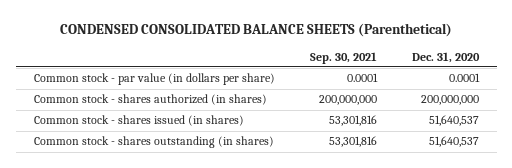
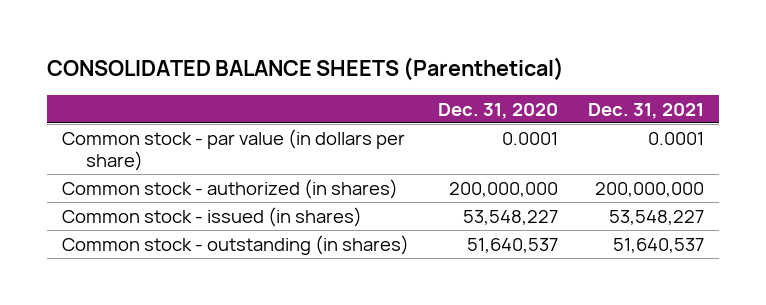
- CONDENSED CONSOLIDATED BALANCE SHEETS (Parenthetical)
+ CONSOLIDATED BALANCE SHEETS (Parenthetical)
- | Sep. 30, 2021 | Dec. 31, 2020
+ | Dec. 31, 2020 | Dec. 31, 2021
- Common stock - shares authorized (in shares) | 200,000,000 | 200,000,000
- Common stock - shares issued (in shares) | 53,301,816 | 51,640,537
- Common stock - shares outstanding (in shares) | 53,301,816 | 51,640,537
+ Common stock - authorized (in shares) | 200,000,000 | 200,000,000
+ Common stock - issued (in shares) | 53,548,227 | 53,548,227
+ Common stock - outstanding (in shares) | 51,640,537 | 51,640,537

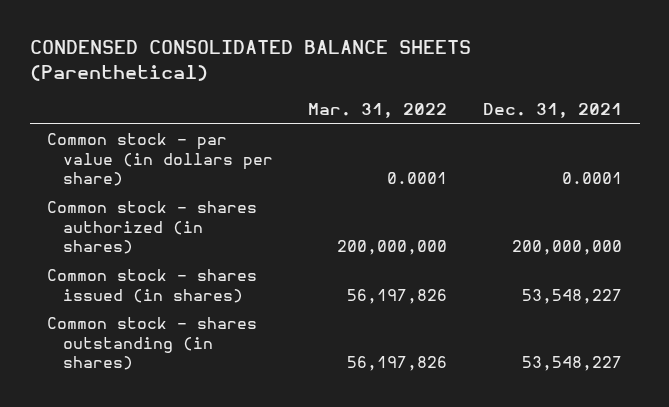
- CONSOLIDATED BALANCE SHEETS (Parenthetical)
+ CONDENSED CONSOLIDATED BALANCE SHEETS (Parenthetical)
- | Dec. 31, 2020 | Dec. 31, 2021
+ | Mar. 31, 2022 | Dec. 31, 2021
- Common stock - authorized (in shares) | 200,000,000 | 200,000,000
- Common stock - issued (in shares) | 53,548,227 | 53,548,227
- Common stock - outstanding (in shares) | 51,640,537 | 51,640,537
+ Common stock - shares authorized (in shares) | 200,000,000 | 200,000,000
+ Common stock - shares issued (in shares) | 56,197,826 | 53,548,227
+ Common stock - shares outstanding (in shares) | 56,197,826 | 53,548,227

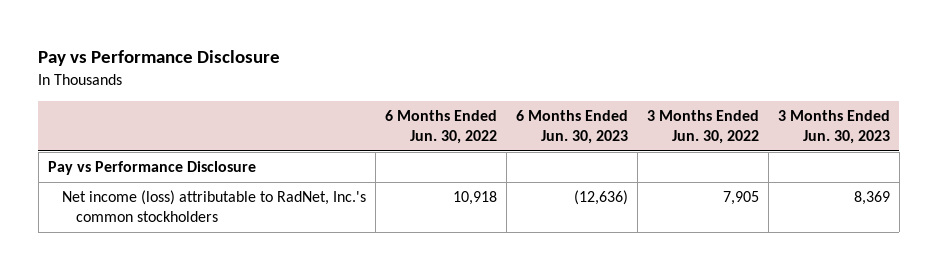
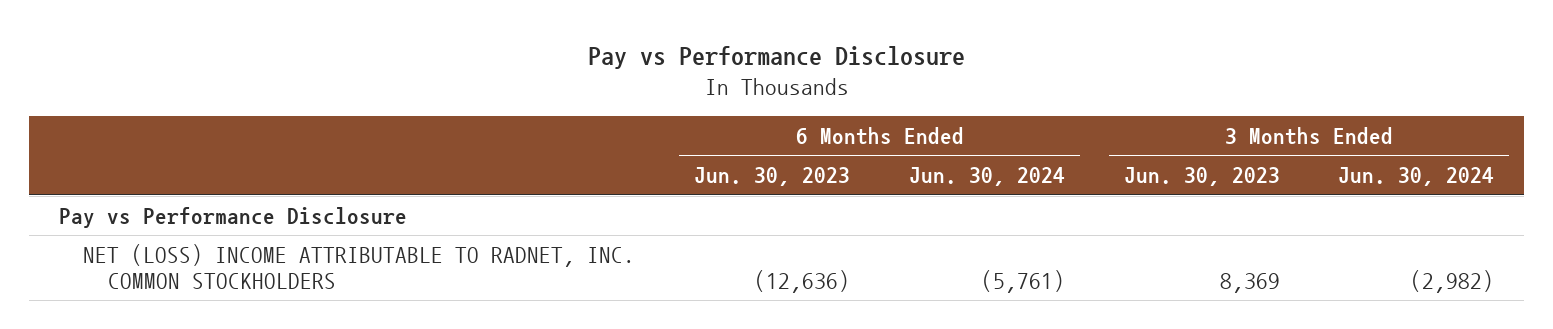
- | 6 Months Ended Jun. 30, 2022 | 6 Months Ended Jun. 30, 2023 | 3 Months Ended Jun. 30, 2022 | 3 Months Ended Jun. 30, 2023
+ | 6 Months Ended Jun. 30, 2023 | 6 Months Ended Jun. 30, 2024 | 3 Months Ended Jun. 30, 2023 | 3 Months Ended Jun. 30, 2024
- Net income (loss) attributable to RadNet, Inc.'s common stockholders | 10,918 | (12,636) | 7,905 | 8,369
+ NET (LOSS) INCOME ATTRIBUTABLE TO RADNET, INC. COMMON STOCKHOLDERS | (12,636) | (5,761) | 8,369 | (2,982)

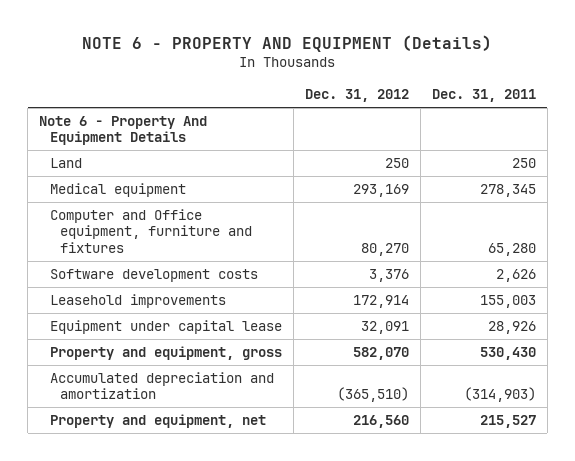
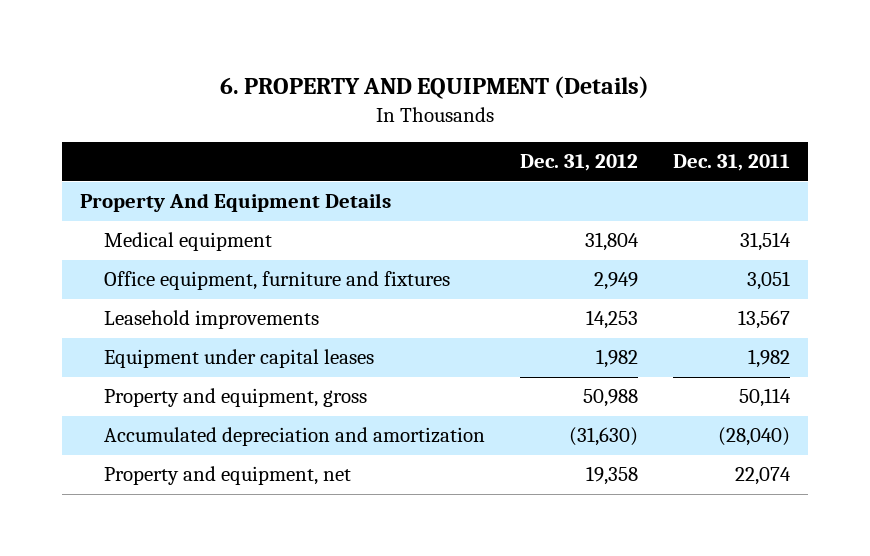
- NOTE 6 - PROPERTY AND EQUIPMENT (Details)
+ 6. PROPERTY AND EQUIPMENT (Details)
- Note 6 - Property And Equipment Details
- Land | 250 | 250
- Medical equipment | 293,169 | 278,345
- Computer and Office equipment, furniture and fixtures | 80,270 | 65,280
- Software development costs | 3,376 | 2,626
- Leasehold improvements | 172,914 | 155,003
- Equipment under capital lease | 32,091 | 28,926
- Property and equipment, gross | 582,070 | 530,430
- Accumulated depreciation and amortization | (365,510) | (314,903)
- Property and equipment, net | 216,560 | 215,527
+ Property And Equipment Details
+ Medical equipment | 31,804 | 31,514
+ Office equipment, furniture and fixtures | 2,949 | 3,051
+ Leasehold improvements | 14,253 | 13,567
+ Equipment under capital leases | 1,982 | 1,982
+ Property and equipment, gross | 50,988 | 50,114
+ Accumulated depreciation and amortization | (31,630) | (28,040)
+ Property and equipment, net | 19,358 | 22,074

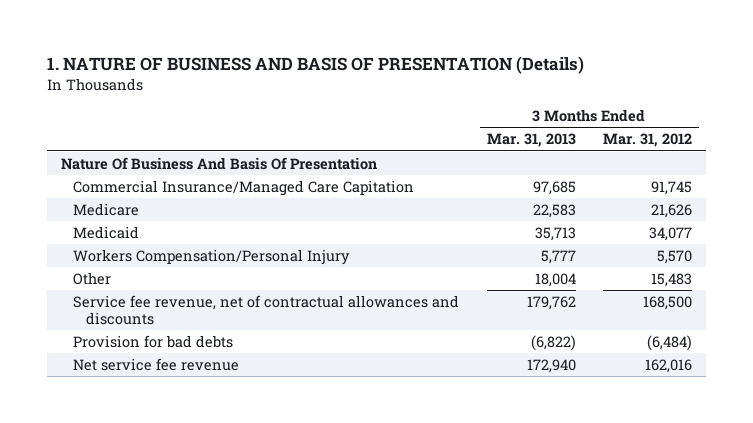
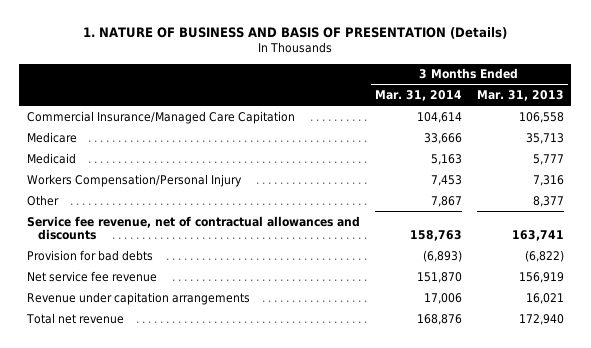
- | 3 Months Ended Mar. 31, 2013 | 3 Months Ended Mar. 31, 2012
+ | 3 Months Ended Mar. 31, 2014 | 3 Months Ended Mar. 31, 2013
- Nature Of Business And Basis Of Presentation
- Commercial Insurance/Managed Care Capitation | 97,685 | 91,745
- Medicare | 22,583 | 21,626
- Medicaid | 35,713 | 34,077
- Workers Compensation/Personal Injury | 5,777 | 5,570
- Other | 18,004 | 15,483
- Service fee revenue, net of contractual allowances and discounts | 179,762 | 168,500
+ Commercial Insurance/Managed Care Capitation | 104,614 | 106,558
+ Medicare | 33,666 | 35,713
+ Medicaid | 5,163 | 5,777
+ Workers Compensation/Personal Injury | 7,453 | 7,316
+ Other | 7,867 | 8,377
+ Service fee revenue, net of contractual allowances and discounts | 158,763 | 163,741
- Net service fee revenue | 172,940 | 162,016
+ Net service fee revenue | 151,870 | 156,919
+ Revenue under capitation arrangements | 17,006 | 16,021
+ Total net revenue | 168,876 | 172,940

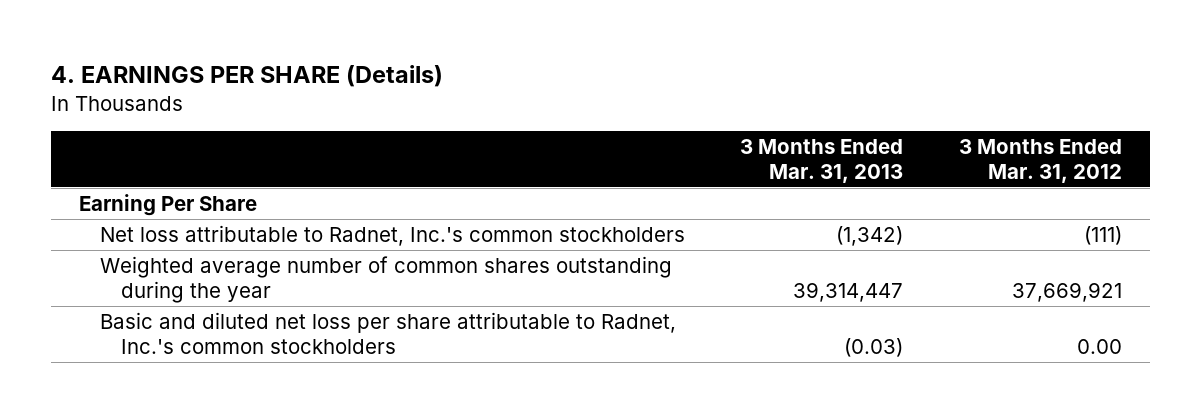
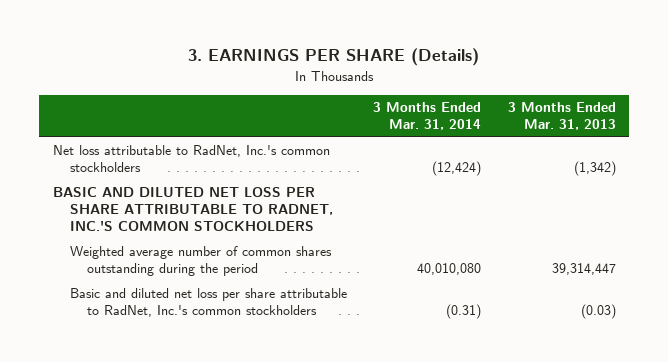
- 4. EARNINGS PER SHARE (Details)
+ 3. EARNINGS PER SHARE (Details)
- | 3 Months Ended Mar. 31, 2013 | 3 Months Ended Mar. 31, 2012
+ | 3 Months Ended Mar. 31, 2014 | 3 Months Ended Mar. 31, 2013
- Earning Per Share
- Net loss attributable to Radnet, Inc.'s common stockholders | (1,342) | (111)
- Weighted average number of common shares outstanding during the year | 39,314,447 | 37,669,921
- Basic and diluted net loss per share attributable to Radnet, Inc.'s common stockholders | (0.03) | 0.00
+ Net loss attributable to RadNet, Inc.'s common stockholders | (12,424) | (1,342)
+ BASIC AND DILUTED NET LOSS PER SHARE ATTRIBUTABLE TO RADNET, INC.'S COMMON STOCKHOLDERS
+ Weighted average number of common shares outstanding during the period | 40,010,080 | 39,314,447
+ Basic and diluted net loss per share attributable to RadNet, Inc.'s common stockholders | (0.31) | (0.03)

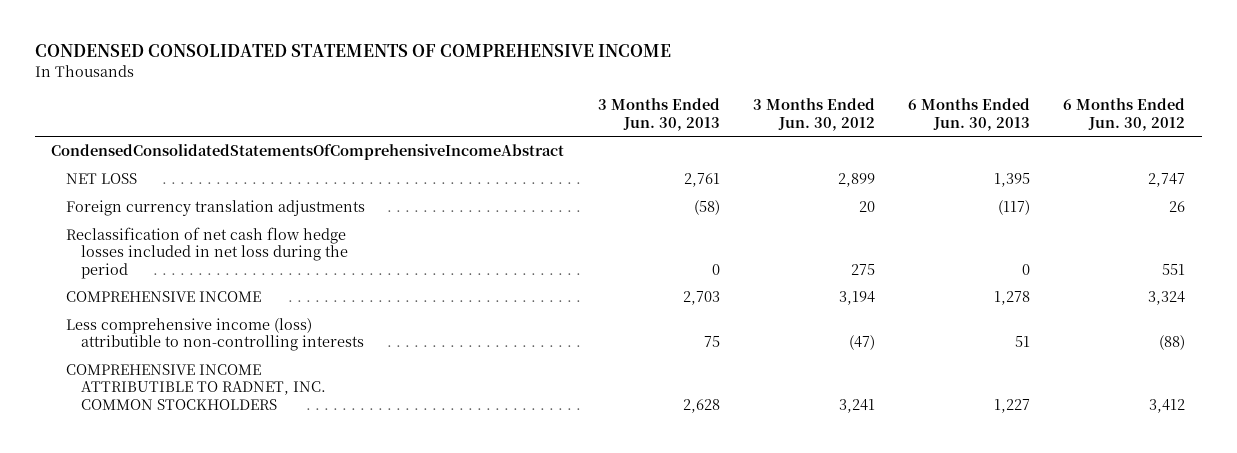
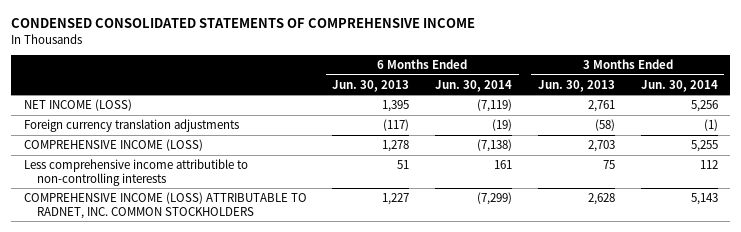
- | 3 Months Ended Jun. 30, 2013 | 3 Months Ended Jun. 30, 2012 | 6 Months Ended Jun. 30, 2013 | 6 Months Ended Jun. 30, 2012
+ | 6 Months Ended Jun. 30, 2013 | 6 Months Ended Jun. 30, 2014 | 3 Months Ended Jun. 30, 2013 | 3 Months Ended Jun. 30, 2014
- CondensedConsolidatedStatementsOfComprehensiveIncomeAbstract
- NET LOSS | 2,761 | 2,899 | 1,395 | 2,747
+ NET INCOME (LOSS) | 1,395 | (7,119) | 2,761 | 5,256
- Reclassification of net cash flow hedge losses included in net loss during the period | 0 | 275 | 0 | 551
- COMPREHENSIVE INCOME | 2,703 | 3,194 | 1,278 | 3,324
- Less comprehensive income (loss) attributible to non-controlling interests | 75 | (47) | 51 | (88)
- COMPREHENSIVE INCOME ATTRIBUTIBLE TO RADNET, INC. COMMON STOCKHOLDERS | 2,628 | 3,241 | 1,227 | 3,412
+ COMPREHENSIVE INCOME (LOSS) | 1,278 | (7,138) | 2,703 | 5,255
+ Less comprehensive income attributible to non-controlling interests | 51 | 161 | 75 | 112
+ COMPREHENSIVE INCOME (LOSS) ATTRIBUTABLE TO RADNET, INC. COMMON STOCKHOLDERS | 1,227 | (7,299) | 2,628 | 5,143

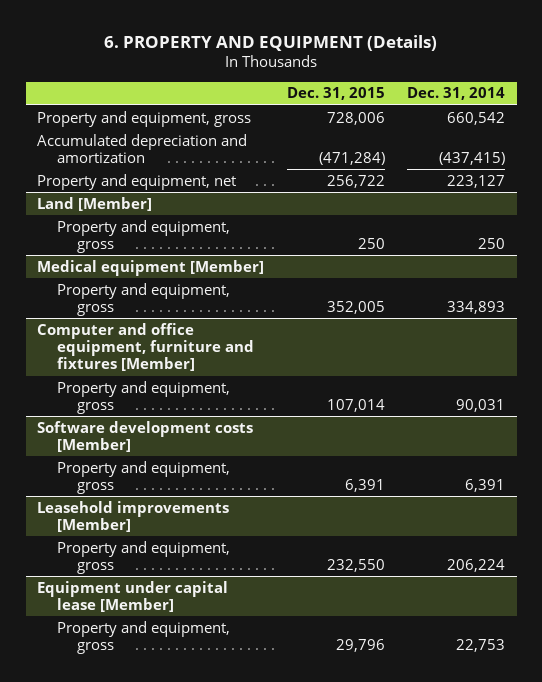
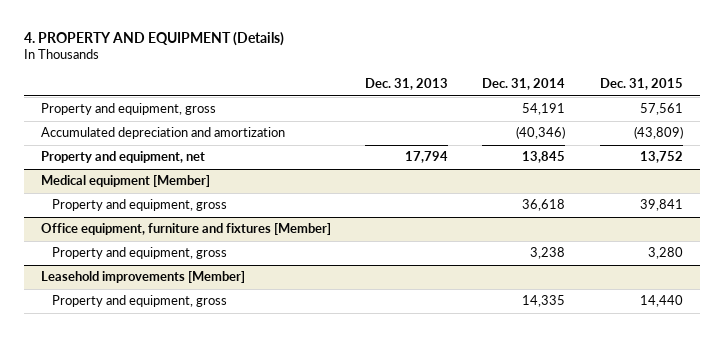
- 6. PROPERTY AND EQUIPMENT (Details)
+ 4. PROPERTY AND EQUIPMENT (Details)
- | Dec. 31, 2015 | Dec. 31, 2014
+ | Dec. 31, 2013 | Dec. 31, 2014 | Dec. 31, 2015
- Property and equipment, gross | 728,006 | 660,542
- Accumulated depreciation and amortization | (471,284) | (437,415)
- Property and equipment, net | 256,722 | 223,127
- Land [Member]
- Property and equipment, gross | 250 | 250
+ Property and equipment, gross | | 54,191 | 57,561
+ Accumulated depreciation and amortization | | (40,346) | (43,809)
+ Property and equipment, net | 17,794 | 13,845 | 13,752
@ Medical equipment [Member]
- Property and equipment, gross | 352,005 | 334,893
- Computer and office equipment, furniture and fixtures [Member]
- Property and equipment, gross | 107,014 | 90,031
- Software development costs [Member]
- Property and equipment, gross | 6,391 | 6,391
@ Medical equipment [Member]
+ Property and equipment, gross | | 36,618 | 39,841
+ Office equipment, furniture and fixtures [Member]
+ Property and equipment, gross | | 3,238 | 3,280
@ Leasehold improvements [Member]
- Property and equipment, gross | 232,550 | 206,224
- Equipment under capital lease [Member]
- Property and equipment, gross | 29,796 | 22,753
@ Leasehold improvements [Member]
+ Property and equipment, gross | | 14,335 | 14,440

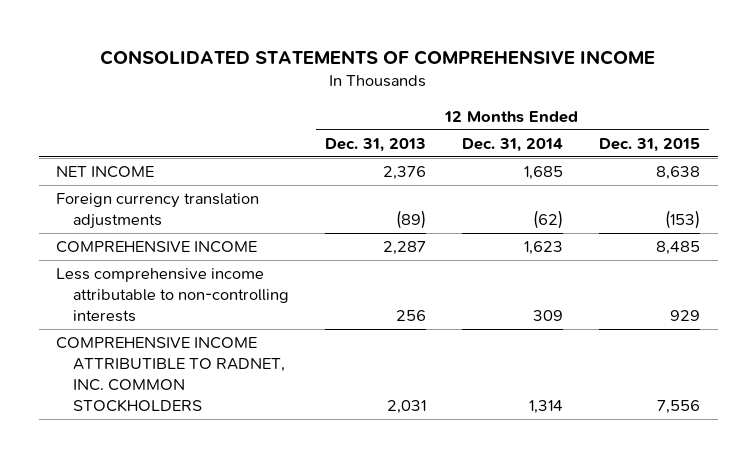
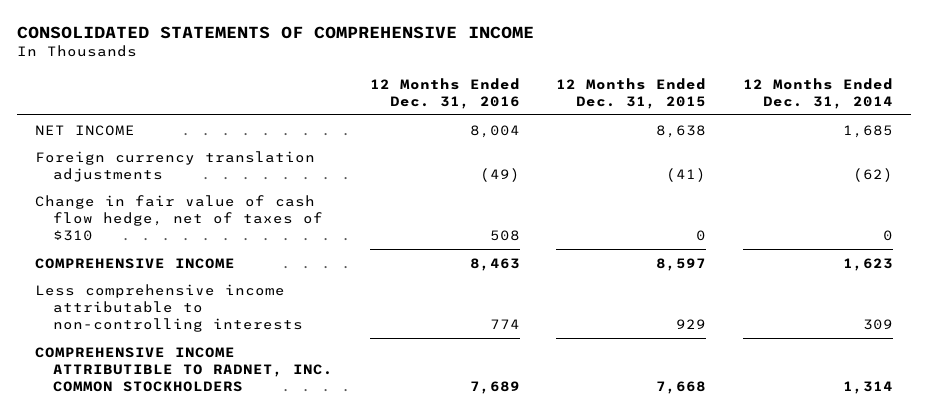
- | 12 Months Ended Dec. 31, 2013 | 12 Months Ended Dec. 31, 2014 | 12 Months Ended Dec. 31, 2015
+ | 12 Months Ended Dec. 31, 2016 | 12 Months Ended Dec. 31, 2015 | 12 Months Ended Dec. 31, 2014
- Foreign currency translation adjustments | (89) | (62) | (153)
- COMPREHENSIVE INCOME | 2,287 | 1,623 | 8,485
+ Foreign currency translation adjustments | (49) | (41) | (62)
+ Change in fair value of cash flow hedge, net of taxes of $310 | 508 | 0 | 0
+ COMPREHENSIVE INCOME | 8,463 | 8,597 | 1,623
- COMPREHENSIVE INCOME ATTRIBUTIBLE TO RADNET, INC. COMMON STOCKHOLDERS | 2,031 | 1,314 | 7,556
+ COMPREHENSIVE INCOME ATTRIBUTIBLE TO RADNET, INC. COMMON STOCKHOLDERS | 7,689 | 7,668 | 1,314

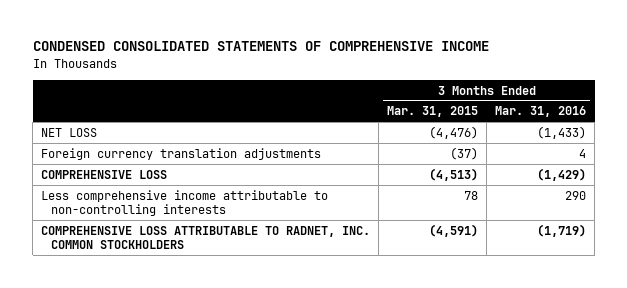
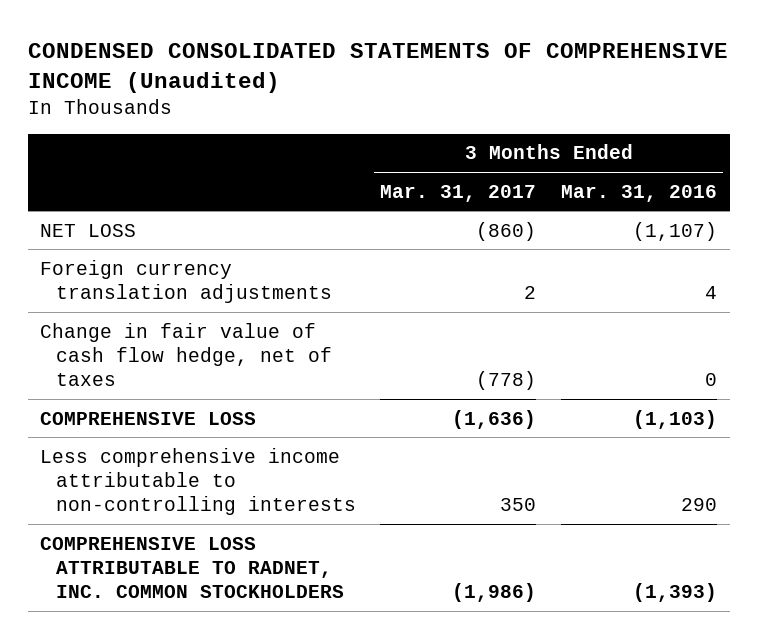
- CONDENSED CONSOLIDATED STATEMENTS OF COMPREHENSIVE INCOME
+ CONDENSED CONSOLIDATED STATEMENTS OF COMPREHENSIVE INCOME (Unaudited)
- | 3 Months Ended Mar. 31, 2015 | 3 Months Ended Mar. 31, 2016
+ | 3 Months Ended Mar. 31, 2017 | 3 Months Ended Mar. 31, 2016
- NET LOSS | (4,476) | (1,433)
+ NET LOSS | (860) | (1,107)
- COMPREHENSIVE LOSS | (4,513) | (1,429)
+ Change in fair value of cash flow hedge, net of taxes | (778) | 0
+ COMPREHENSIVE LOSS | (1,636) | (1,103)
- COMPREHENSIVE LOSS ATTRIBUTABLE TO RADNET, INC. COMMON STOCKHOLDERS | (4,591) | (1,719)
+ COMPREHENSIVE LOSS ATTRIBUTABLE TO RADNET, INC. COMMON STOCKHOLDERS | (1,986) | (1,393)

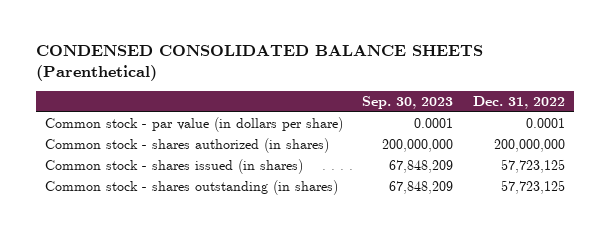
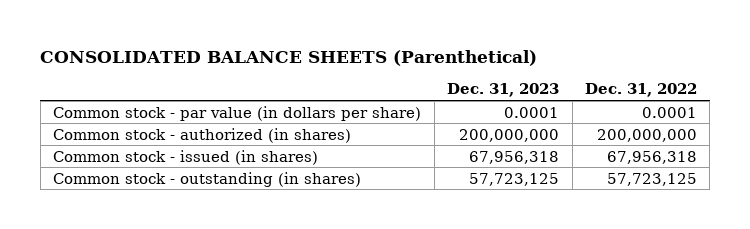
- CONDENSED CONSOLIDATED BALANCE SHEETS (Parenthetical)
+ CONSOLIDATED BALANCE SHEETS (Parenthetical)
- | Sep. 30, 2023 | Dec. 31, 2022
+ | Dec. 31, 2023 | Dec. 31, 2022
- Common stock - shares authorized (in shares) | 200,000,000 | 200,000,000
- Common stock - shares issued (in shares) | 67,848,209 | 57,723,125
- Common stock - shares outstanding (in shares) | 67,848,209 | 57,723,125
+ Common stock - authorized (in shares) | 200,000,000 | 200,000,000
+ Common stock - issued (in shares) | 67,956,318 | 67,956,318
+ Common stock - outstanding (in shares) | 57,723,125 | 57,723,125

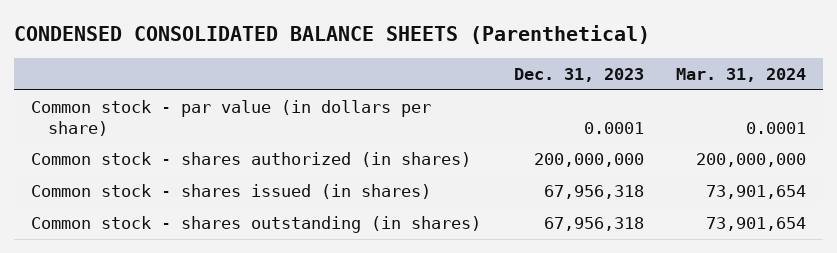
- CONSOLIDATED BALANCE SHEETS (Parenthetical)
+ CONDENSED CONSOLIDATED BALANCE SHEETS (Parenthetical)
- | Dec. 31, 2023 | Dec. 31, 2022
+ | Dec. 31, 2023 | Mar. 31, 2024
- Common stock - authorized (in shares) | 200,000,000 | 200,000,000
- Common stock - issued (in shares) | 67,956,318 | 67,956,318
- Common stock - outstanding (in shares) | 57,723,125 | 57,723,125
+ Common stock - shares authorized (in shares) | 200,000,000 | 200,000,000
+ Common stock - shares issued (in shares) | 67,956,318 | 73,901,654
+ Common stock - shares outstanding (in shares) | 67,956,318 | 73,901,654

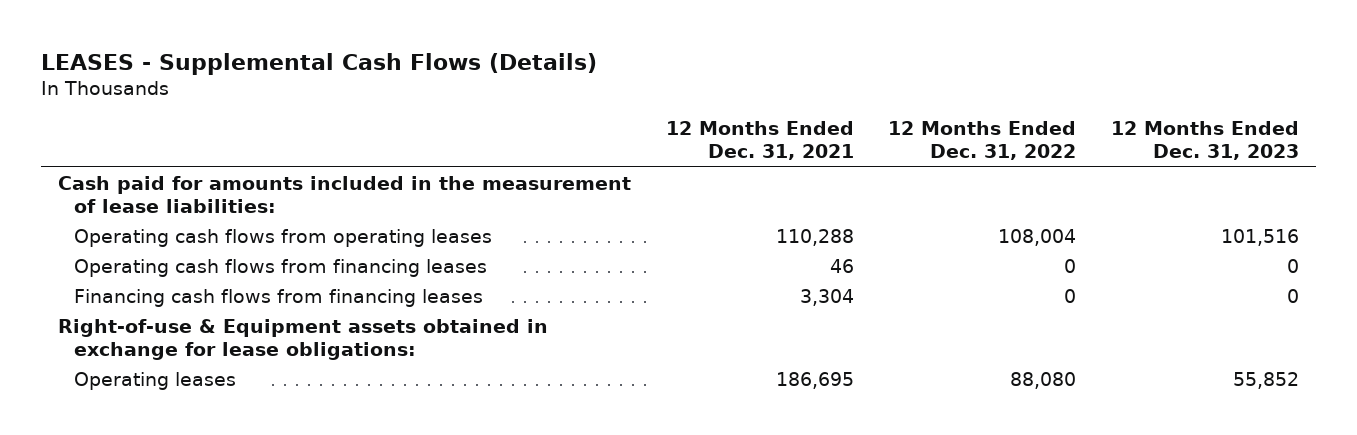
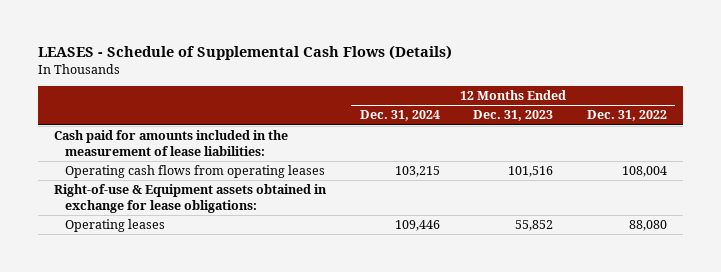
- LEASES - Supplemental Cash Flows (Details)
+ LEASES - Schedule of Supplemental Cash Flows (Details)
- | 12 Months Ended Dec. 31, 2021 | 12 Months Ended Dec. 31, 2022 | 12 Months Ended Dec. 31, 2023
+ | 12 Months Ended Dec. 31, 2024 | 12 Months Ended Dec. 31, 2023 | 12 Months Ended Dec. 31, 2022
- Operating cash flows from financing leases | 46 | 0 | 0
- Financing cash flows from financing leases | 3,304 | 0 | 0

